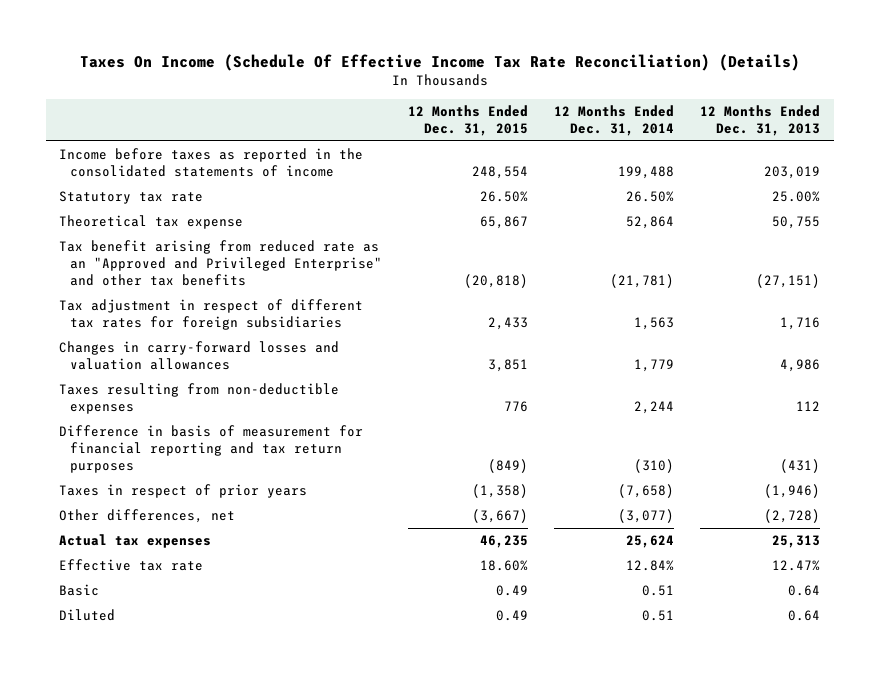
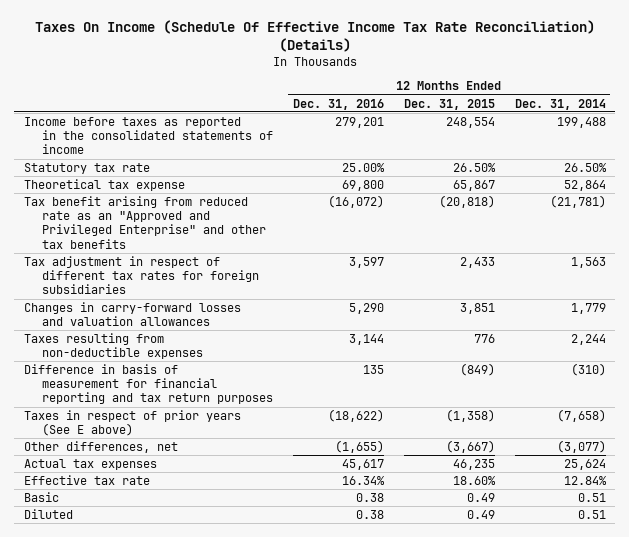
- | 12 Months Ended Dec. 31, 2015 | 12 Months Ended Dec. 31, 2014 | 12 Months Ended Dec. 31, 2013
+ | 12 Months Ended Dec. 31, 2016 | 12 Months Ended Dec. 31, 2015 | 12 Months Ended Dec. 31, 2014
- Taxes in respect of prior years | (1,358) | (7,658) | (1,946)
+ Taxes in respect of prior years (See E above) | (18,622) | (1,358) | (7,658)

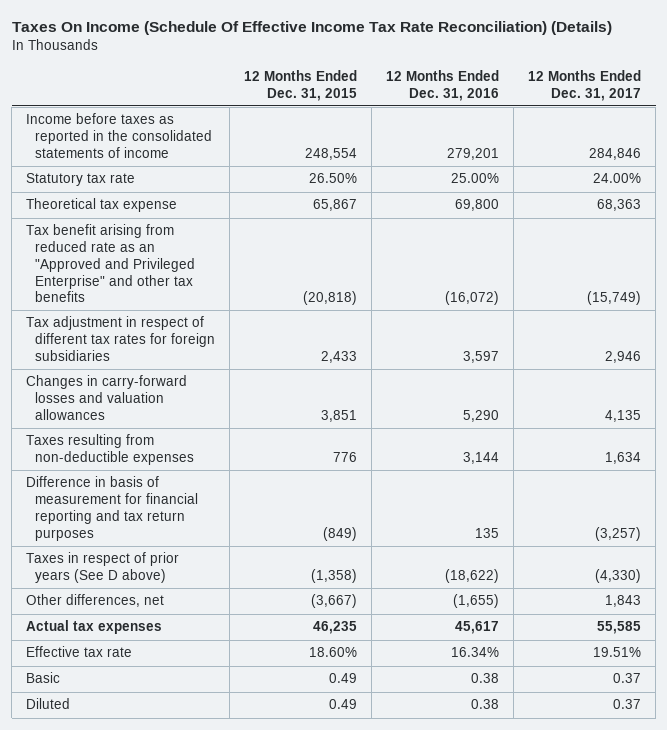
- | 12 Months Ended Dec. 31, 2016 | 12 Months Ended Dec. 31, 2015 | 12 Months Ended Dec. 31, 2014
+ | 12 Months Ended Dec. 31, 2015 | 12 Months Ended Dec. 31, 2016 | 12 Months Ended Dec. 31, 2017
- Taxes in respect of prior years (See E above) | (18,622) | (1,358) | (7,658)
+ Taxes in respect of prior years (See D above) | (1,358) | (18,622) | (4,330)

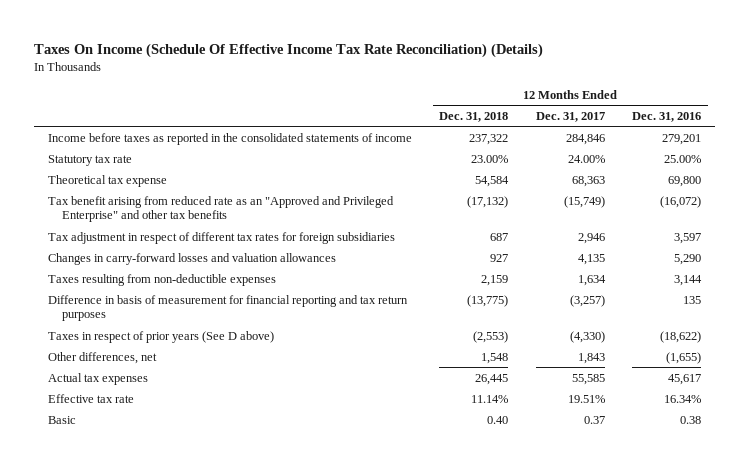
- | 12 Months Ended Dec. 31, 2015 | 12 Months Ended Dec. 31, 2016 | 12 Months Ended Dec. 31, 2017
+ | 12 Months Ended Dec. 31, 2018 | 12 Months Ended Dec. 31, 2017 | 12 Months Ended Dec. 31, 2016
- Diluted | 0.49 | 0.38 | 0.37

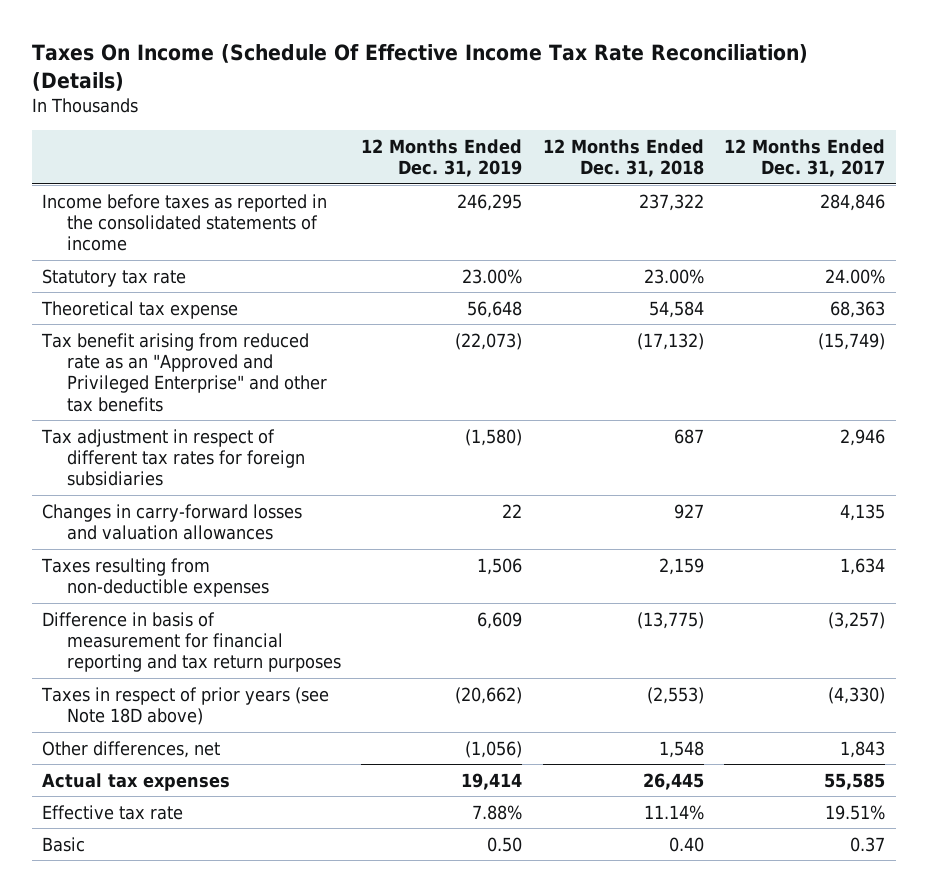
- | 12 Months Ended Dec. 31, 2018 | 12 Months Ended Dec. 31, 2017 | 12 Months Ended Dec. 31, 2016
+ | 12 Months Ended Dec. 31, 2019 | 12 Months Ended Dec. 31, 2018 | 12 Months Ended Dec. 31, 2017
- Taxes in respect of prior years (See D above) | (2,553) | (4,330) | (18,622)
+ Taxes in respect of prior years (see Note 18D above) | (20,662) | (2,553) | (4,330)

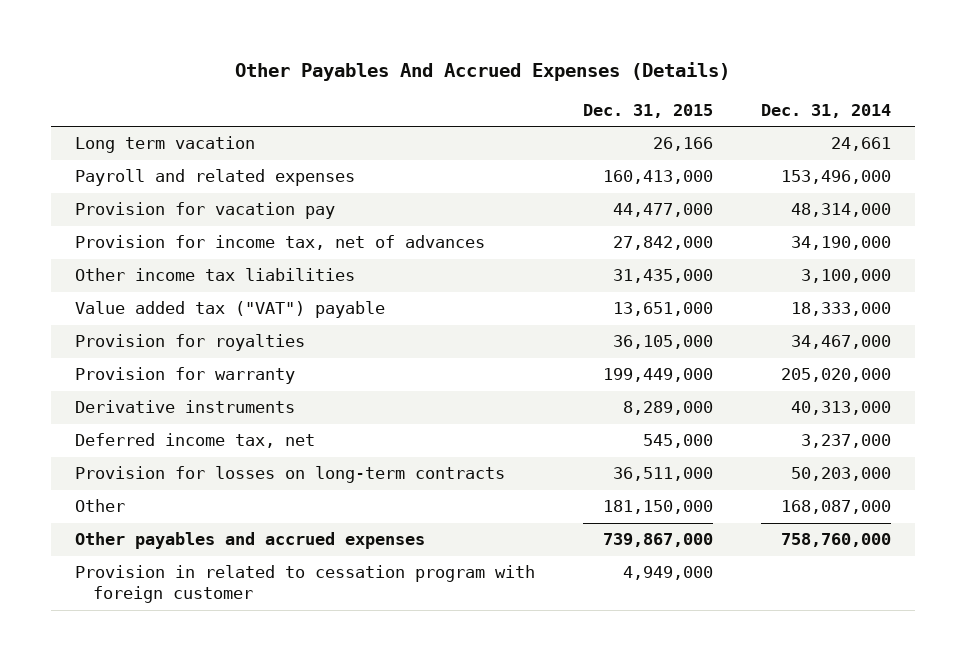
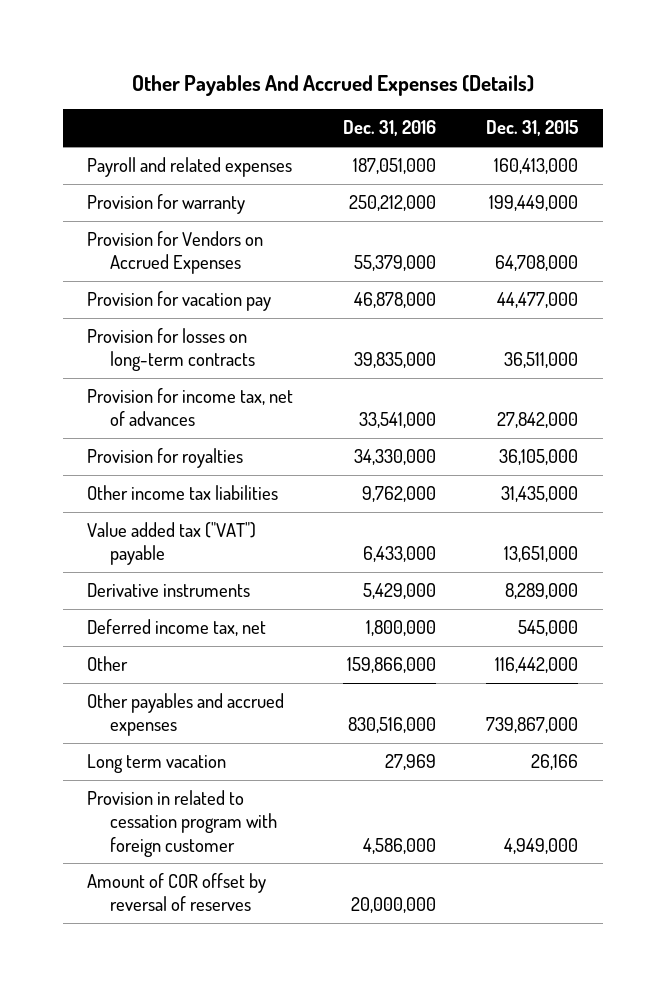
- | Dec. 31, 2015 | Dec. 31, 2014
+ | Dec. 31, 2016 | Dec. 31, 2015
moved up: Provision for warranty | 250,212,000 | 199,449,000
+ Provision for Vendors on Accrued Expenses | 55,379,000 | 64,708,000
moved up: Provision for losses on long-term contracts | 39,835,000 | 36,511,000
moved up: Provision for royalties | 34,330,000 | 36,105,000
- Other | 181,150,000 | 168,087,000
+ Other | 159,866,000 | 116,442,000
moved down: Long term vacation | 27,969 | 26,166
+ Amount of COR offset by reversal of reserves | 20,000,000 |

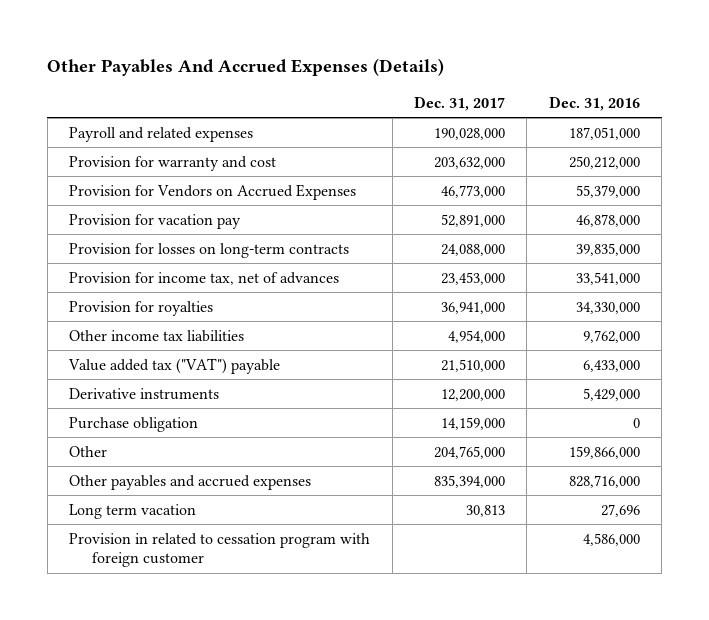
- | Dec. 31, 2016 | Dec. 31, 2015
+ | Dec. 31, 2017 | Dec. 31, 2016
- Provision for warranty | 250,212,000 | 199,449,000
+ Provision for warranty and cost | 203,632,000 | 250,212,000
- Deferred income tax, net | 1,800,000 | 545,000
+ Purchase obligation | 14,159,000 | 0
- Other payables and accrued expenses | 830,516,000 | 739,867,000
- Long term vacation | 27,969 | 26,166
+ Other payables and accrued expenses | 835,394,000 | 828,716,000
+ Long term vacation | 30,813 | 27,696
- Amount of COR offset by reversal of reserves | 20,000,000 |

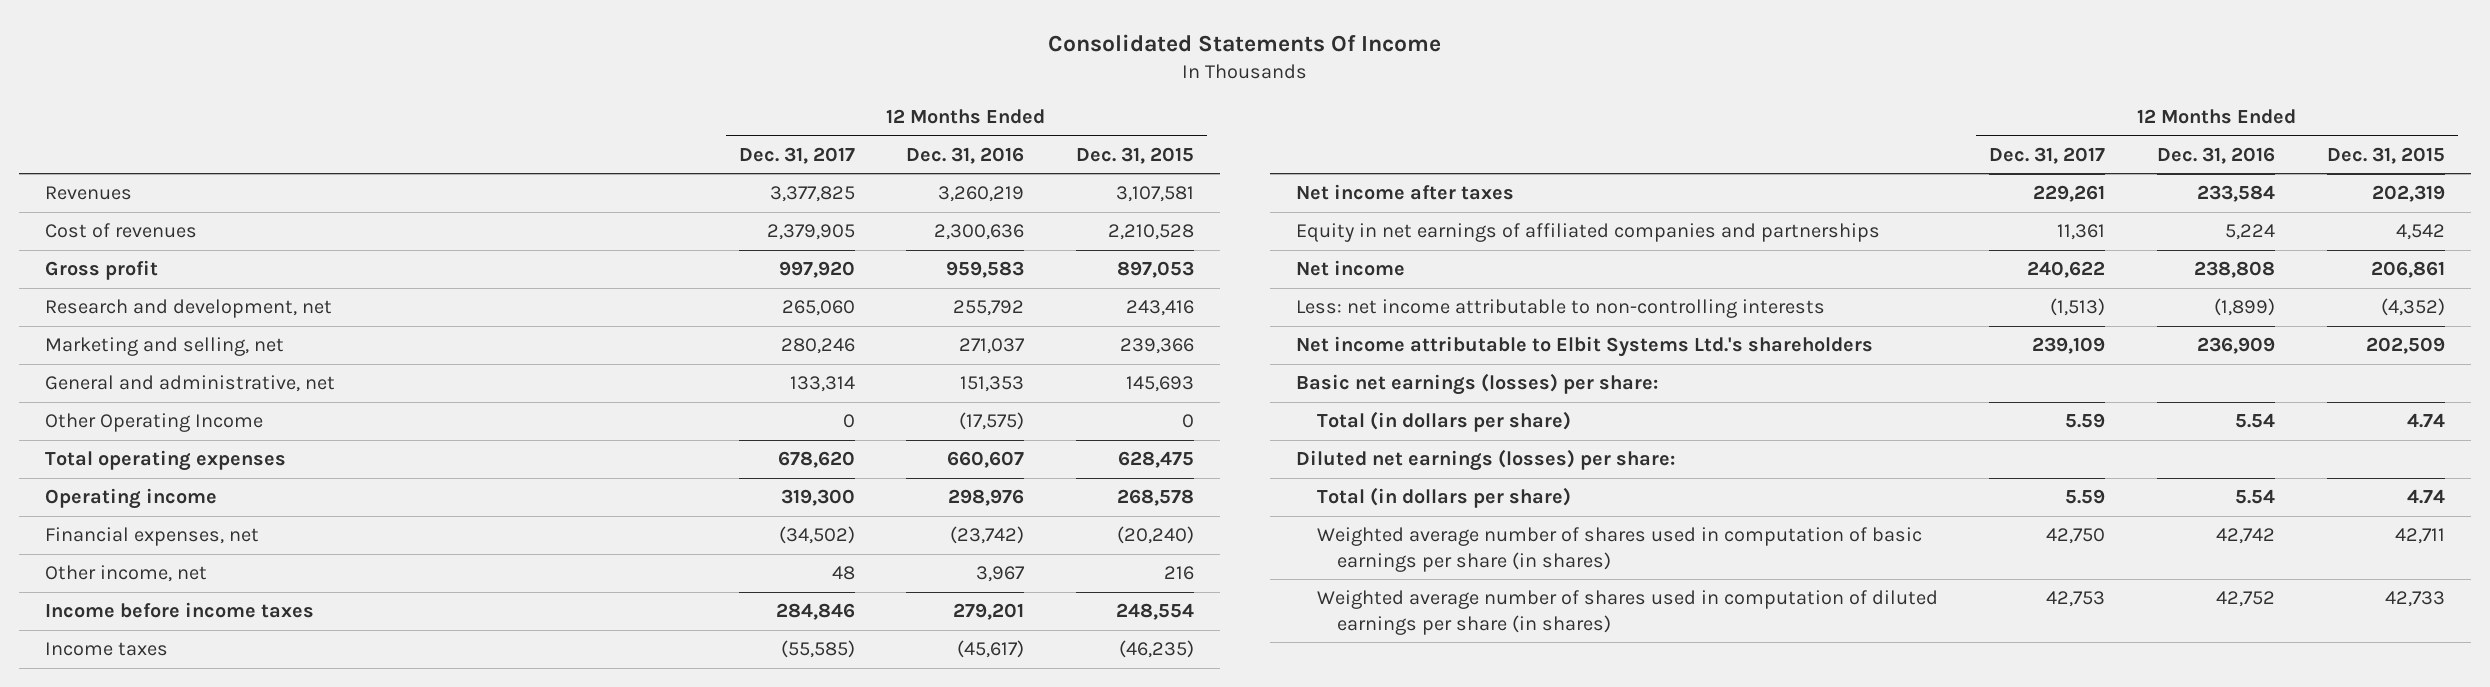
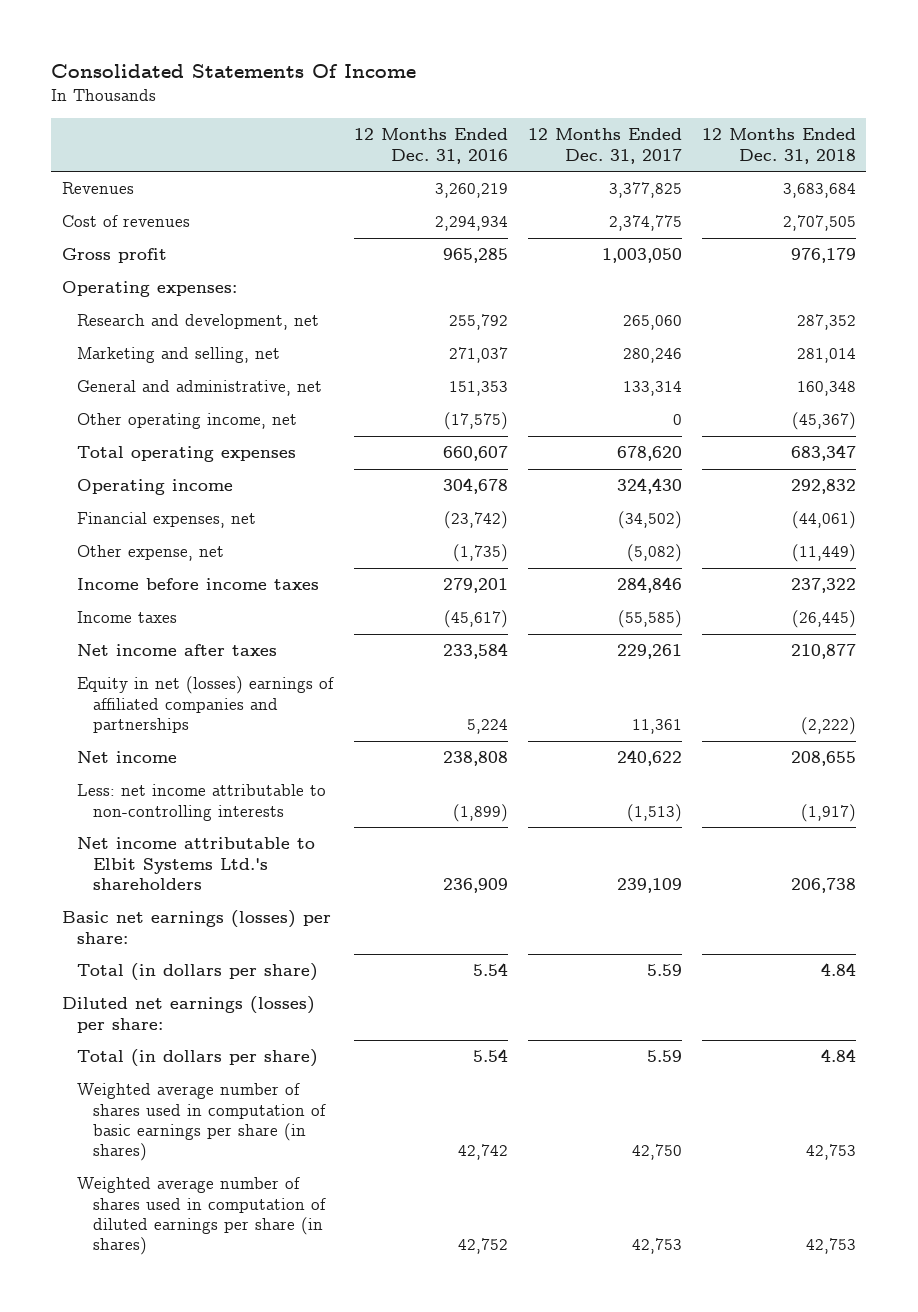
- | 12 Months Ended Dec. 31, 2017 | 12 Months Ended Dec. 31, 2016 | 12 Months Ended Dec. 31, 2015
+ | 12 Months Ended Dec. 31, 2016 | 12 Months Ended Dec. 31, 2017 | 12 Months Ended Dec. 31, 2018
- Cost of revenues | 2,379,905 | 2,300,636 | 2,210,528
- Gross profit | 997,920 | 959,583 | 897,053
+ Cost of revenues | 2,294,934 | 2,374,775 | 2,707,505
+ Gross profit | 965,285 | 1,003,050 | 976,179
+ Operating expenses:
- Other Operating Income | 0 | (17,575) | 0
+ Other operating income, net | (17,575) | 0 | (45,367)
- Operating income | 319,300 | 298,976 | 268,578
+ Operating income | 304,678 | 324,430 | 292,832
- Other income, net | 48 | 3,967 | 216
+ Other expense, net | (1,735) | (5,082) | (11,449)
- Equity in net earnings of affiliated companies and partnerships | 11,361 | 5,224 | 4,542
+ Equity in net (losses) earnings of affiliated companies and partnerships | 5,224 | 11,361 | (2,222)

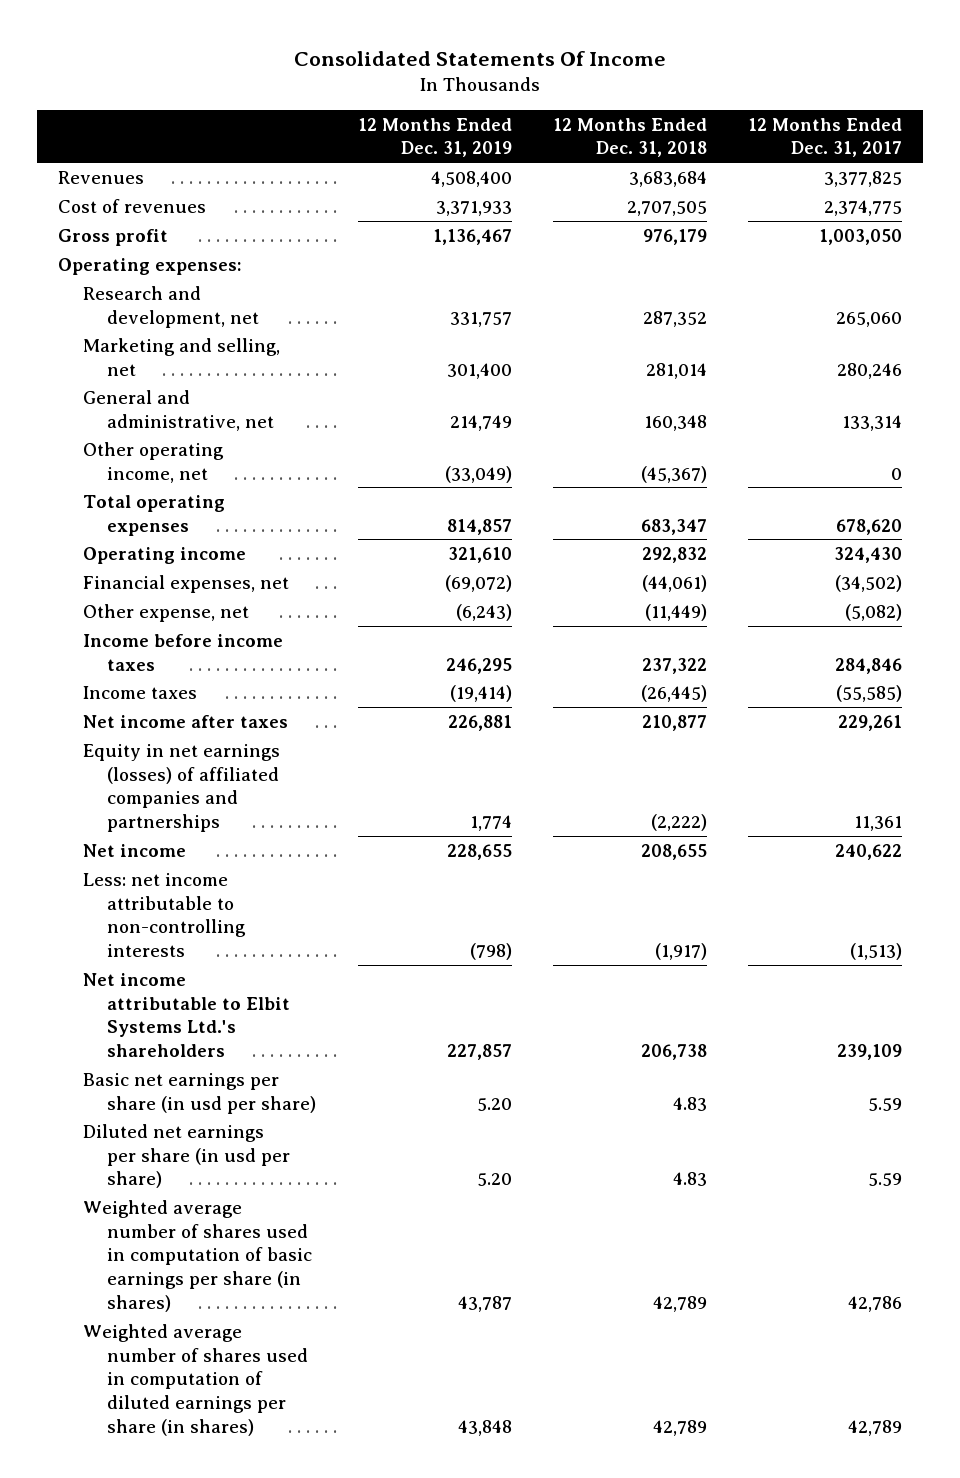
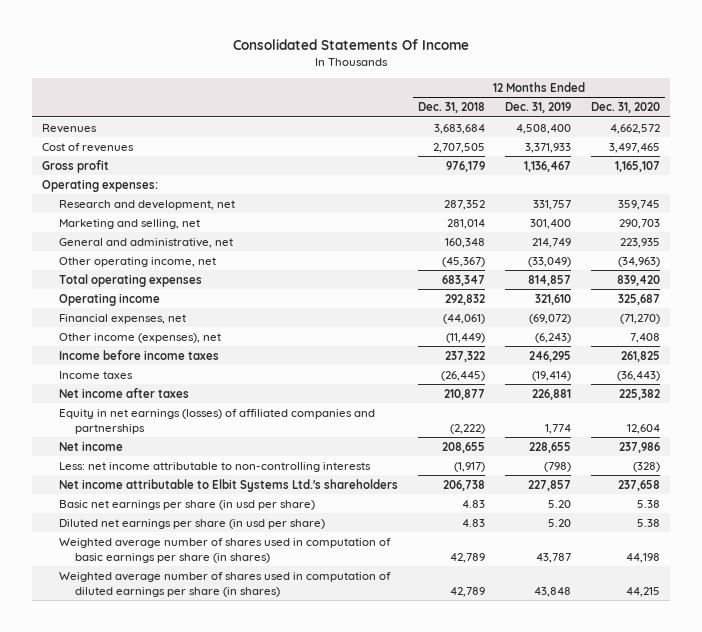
- | 12 Months Ended Dec. 31, 2019 | 12 Months Ended Dec. 31, 2018 | 12 Months Ended Dec. 31, 2017
+ | 12 Months Ended Dec. 31, 2018 | 12 Months Ended Dec. 31, 2019 | 12 Months Ended Dec. 31, 2020
- Other expense, net | (6,243) | (11,449) | (5,082)
+ Other income (expenses), net | (11,449) | (6,243) | 7,408

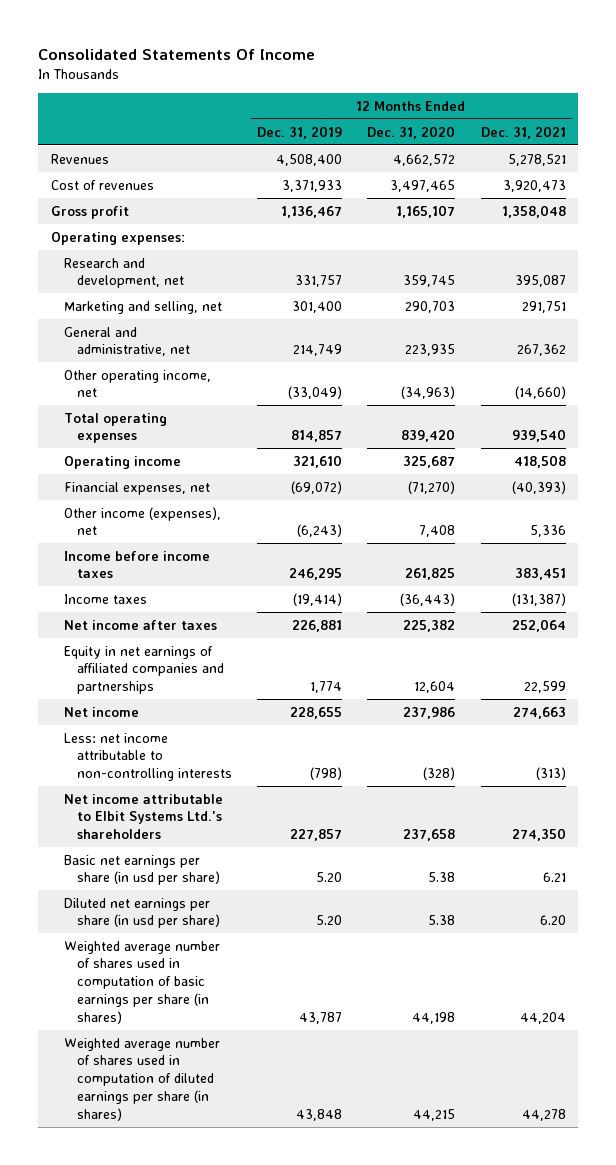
- | 12 Months Ended Dec. 31, 2018 | 12 Months Ended Dec. 31, 2019 | 12 Months Ended Dec. 31, 2020
+ | 12 Months Ended Dec. 31, 2019 | 12 Months Ended Dec. 31, 2020 | 12 Months Ended Dec. 31, 2021
- Equity in net earnings (losses) of affiliated companies and partnerships | (2,222) | 1,774 | 12,604
+ Equity in net earnings of affiliated companies and partnerships | 1,774 | 12,604 | 22,599

